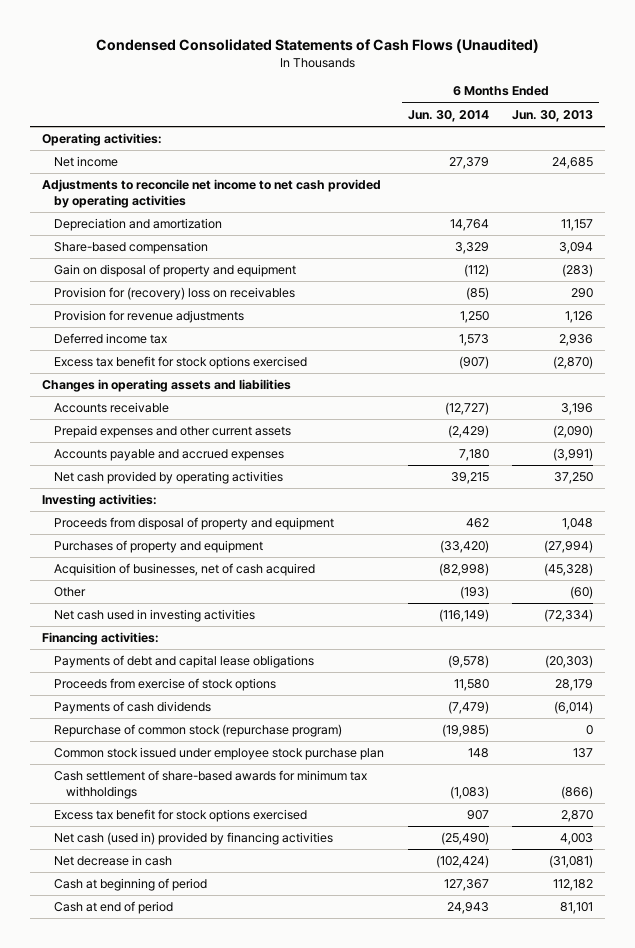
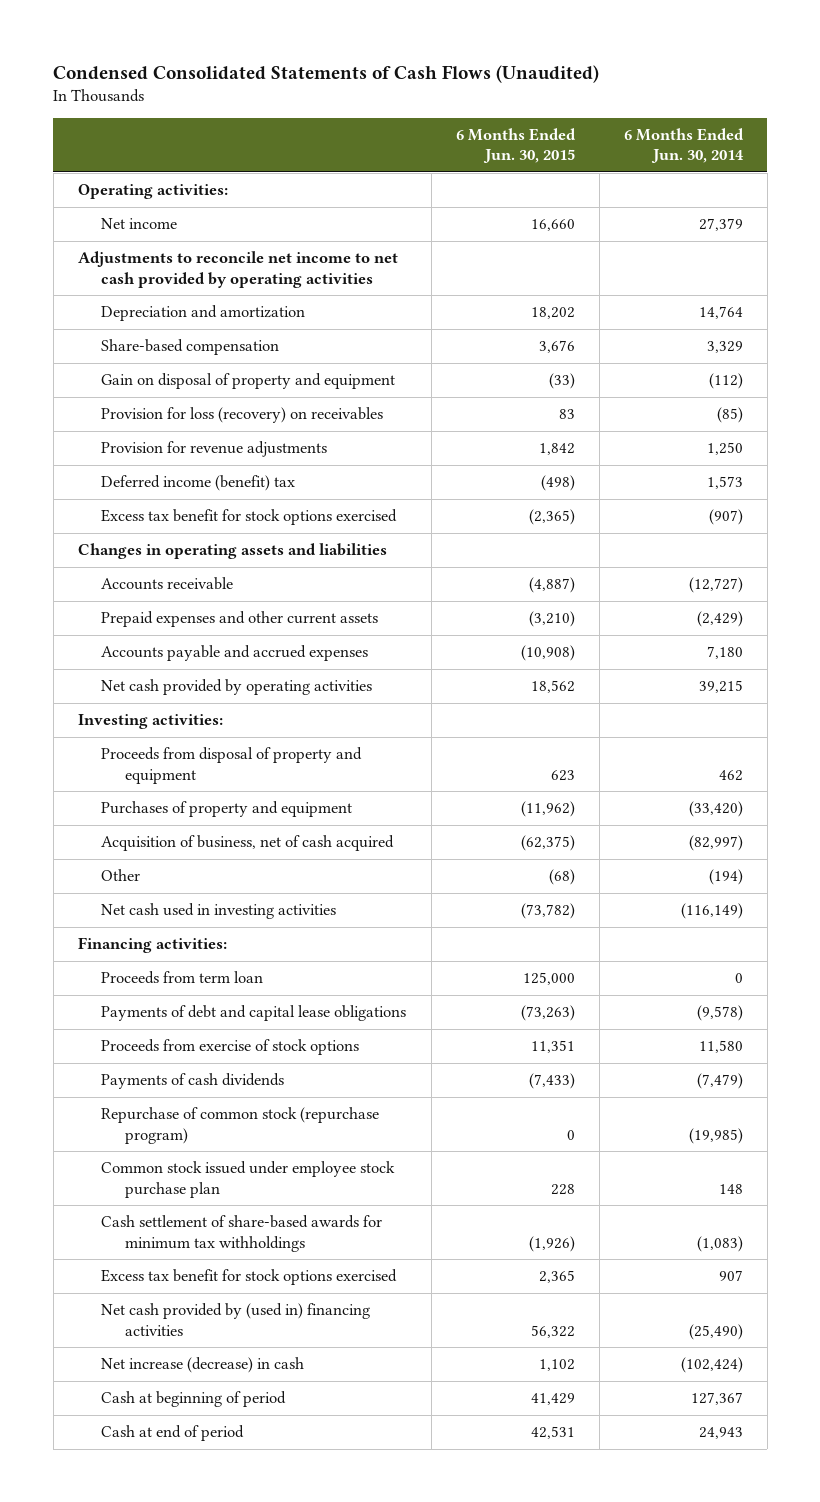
- | 6 Months Ended Jun. 30, 2014 | 6 Months Ended Jun. 30, 2013
+ | 6 Months Ended Jun. 30, 2015 | 6 Months Ended Jun. 30, 2014
- Provision for (recovery) loss on receivables | (85) | 290
+ Provision for loss (recovery) on receivables | 83 | (85)
- Deferred income tax | 1,573 | 2,936
+ Deferred income (benefit) tax | (498) | 1,573
- Acquisition of businesses, net of cash acquired | (82,998) | (45,328)
- Other | (193) | (60)
+ Acquisition of business, net of cash acquired | (62,375) | (82,997)
+ Other | (68) | (194)
+ Proceeds from term loan | 125,000 | 0
- Net cash (used in) provided by financing activities | (25,490) | 4,003
- Net decrease in cash | (102,424) | (31,081)
+ Net cash provided by (used in) financing activities | 56,322 | (25,490)
+ Net increase (decrease) in cash | 1,102 | (102,424)

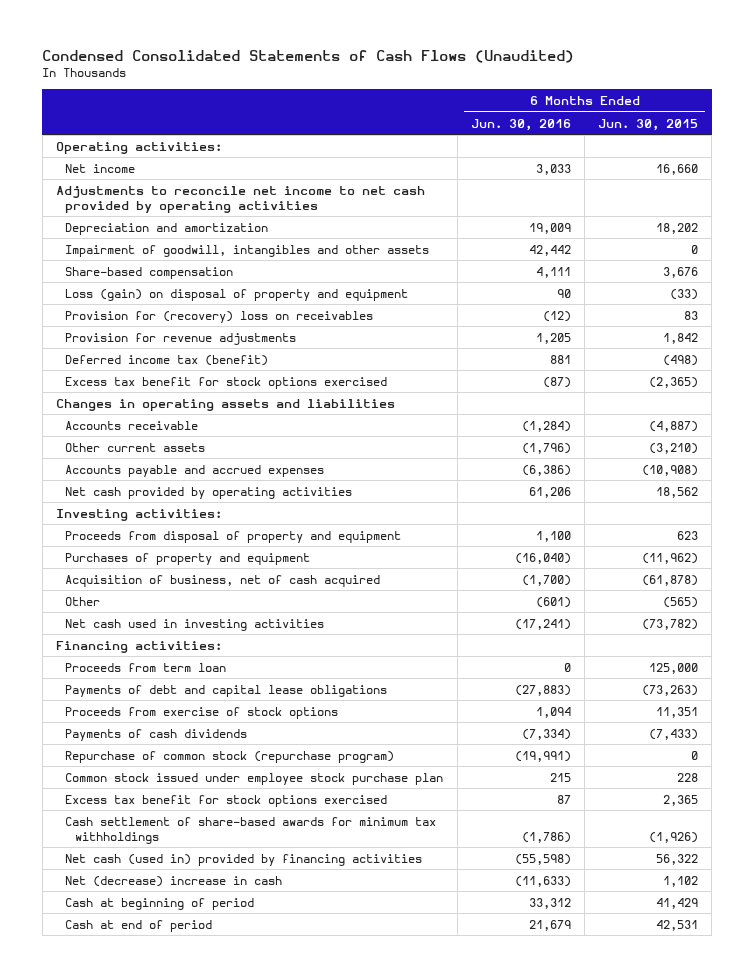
- | 6 Months Ended Jun. 30, 2015 | 6 Months Ended Jun. 30, 2014
+ | 6 Months Ended Jun. 30, 2016 | 6 Months Ended Jun. 30, 2015
+ Impairment of goodwill, intangibles and other assets | 42,442 | 0
- Gain on disposal of property and equipment | (33) | (112)
- Provision for loss (recovery) on receivables | 83 | (85)
+ Loss (gain) on disposal of property and equipment | 90 | (33)
+ Provision for (recovery) loss on receivables | (12) | 83
- Deferred income (benefit) tax | (498) | 1,573
+ Deferred income tax (benefit) | 881 | (498)
- Prepaid expenses and other current assets | (3,210) | (2,429)
+ Other current assets | (1,796) | (3,210)
- Acquisition of business, net of cash acquired | (62,375) | (82,997)
- Other | (68) | (194)
+ Acquisition of business, net of cash acquired | (1,700) | (61,878)
+ Other | (601) | (565)
- Net cash provided by (used in) financing activities | 56,322 | (25,490)
- Net increase (decrease) in cash | 1,102 | (102,424)
moved down: Cash settlement of share-based awards for minimum tax withholdings | (1,786) | (1,926)
+ Net cash (used in) provided by financing activities | (55,598) | 56,322
+ Net (decrease) increase in cash | (11,633) | 1,102

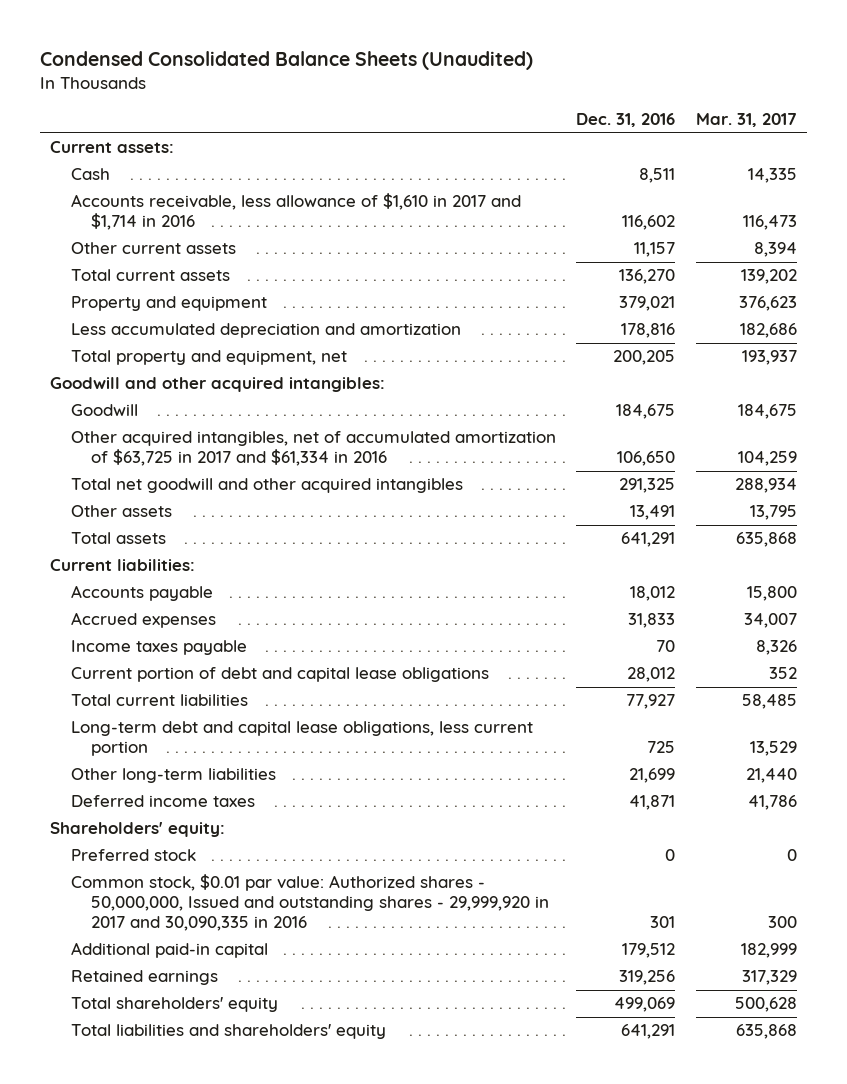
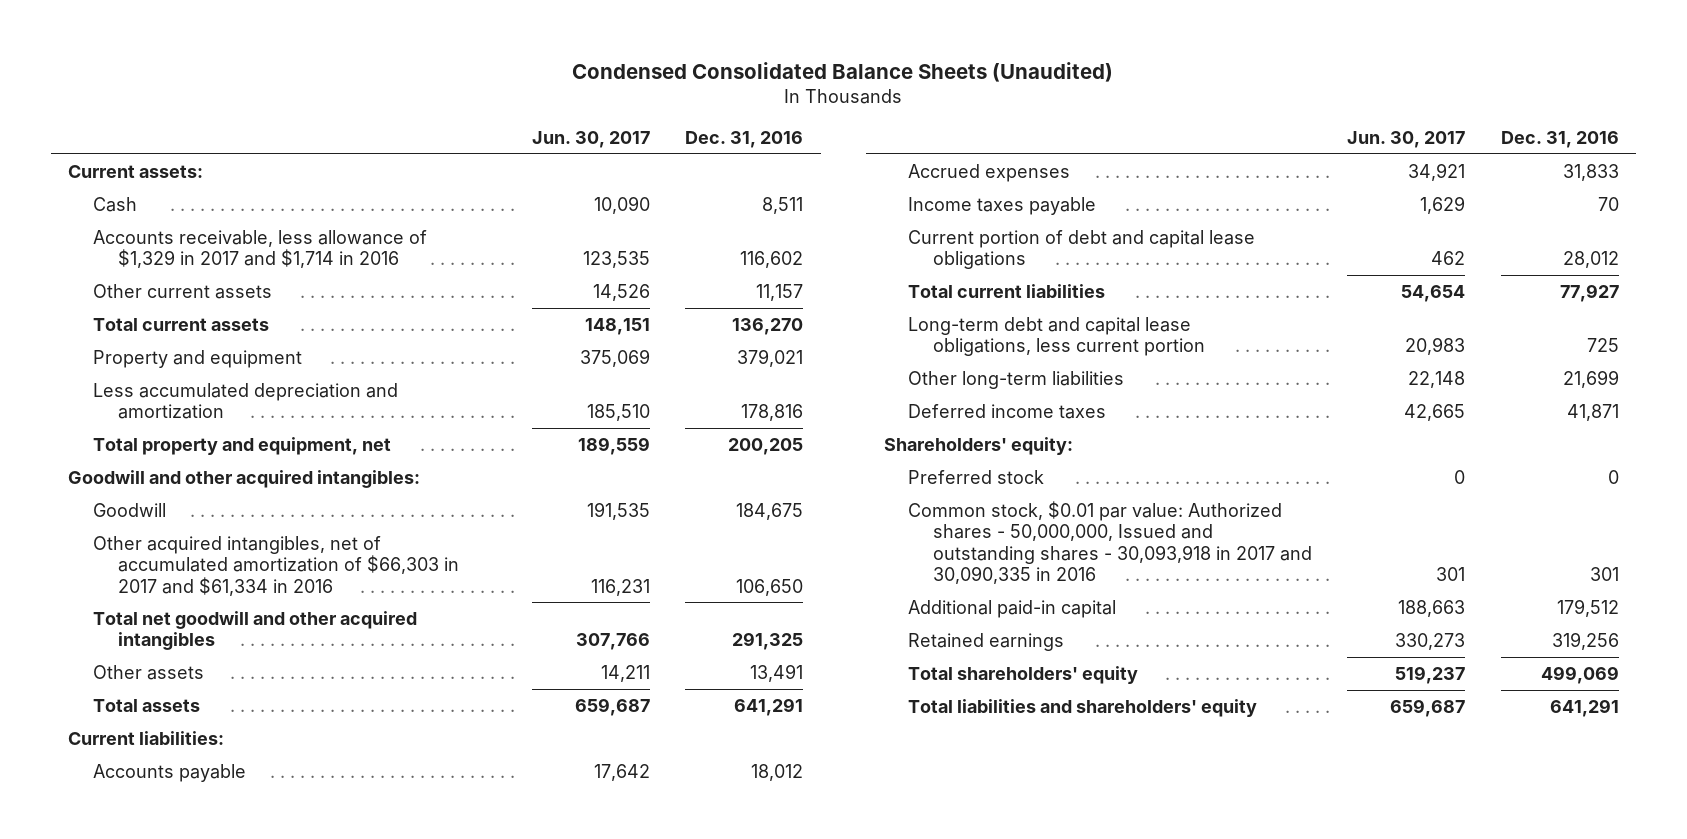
- | Dec. 31, 2016 | Mar. 31, 2017
+ | Jun. 30, 2017 | Dec. 31, 2016
- Accounts receivable, less allowance of $1,610 in 2017 and $1,714 in 2016 | 116,602 | 116,473
+ Accounts receivable, less allowance of $1,329 in 2017 and $1,714 in 2016 | 123,535 | 116,602
- Other acquired intangibles, net of accumulated amortization of $63,725 in 2017 and $61,334 in 2016 | 106,650 | 104,259
+ Other acquired intangibles, net of accumulated amortization of $66,303 in 2017 and $61,334 in 2016 | 116,231 | 106,650
- Common stock, $0.01 par value: Authorized shares - 50,000,000, Issued and outstanding shares - 29,999,920 in 2017 and 30,090,335 in 2016 | 301 | 300
+ Common stock, $0.01 par value: Authorized shares - 50,000,000, Issued and outstanding shares - 30,093,918 in 2017 and 30,090,335 in 2016 | 301 | 301

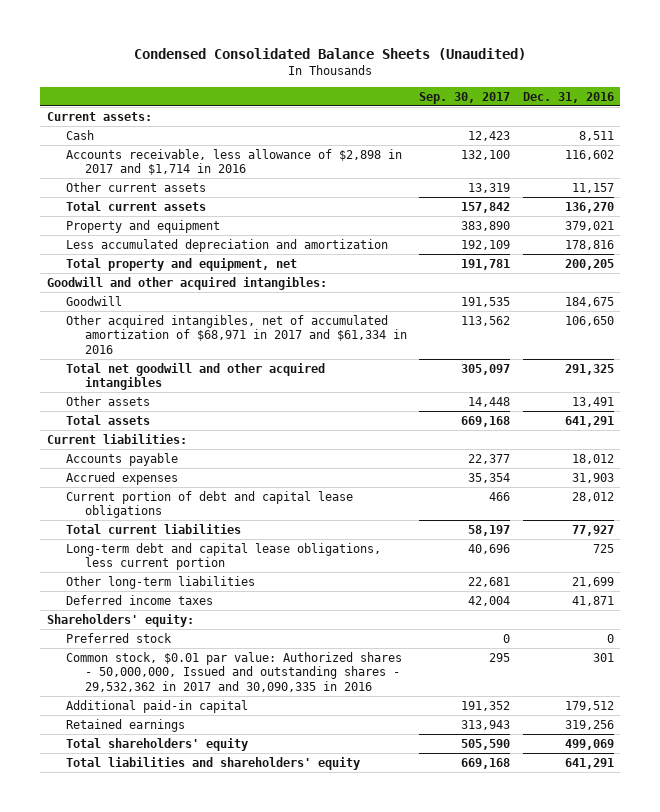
- | Jun. 30, 2017 | Dec. 31, 2016
+ | Sep. 30, 2017 | Dec. 31, 2016
- Accounts receivable, less allowance of $1,329 in 2017 and $1,714 in 2016 | 123,535 | 116,602
+ Accounts receivable, less allowance of $2,898 in 2017 and $1,714 in 2016 | 132,100 | 116,602
- Other acquired intangibles, net of accumulated amortization of $66,303 in 2017 and $61,334 in 2016 | 116,231 | 106,650
+ Other acquired intangibles, net of accumulated amortization of $68,971 in 2017 and $61,334 in 2016 | 113,562 | 106,650
- Accrued expenses | 34,921 | 31,833
- Income taxes payable | 1,629 | 70
+ Accrued expenses | 35,354 | 31,903
- Common stock, $0.01 par value: Authorized shares - 50,000,000, Issued and outstanding shares - 30,093,918 in 2017 and 30,090,335 in 2016 | 301 | 301
+ Common stock, $0.01 par value: Authorized shares - 50,000,000, Issued and outstanding shares - 29,532,362 in 2017 and 30,090,335 in 2016 | 295 | 301

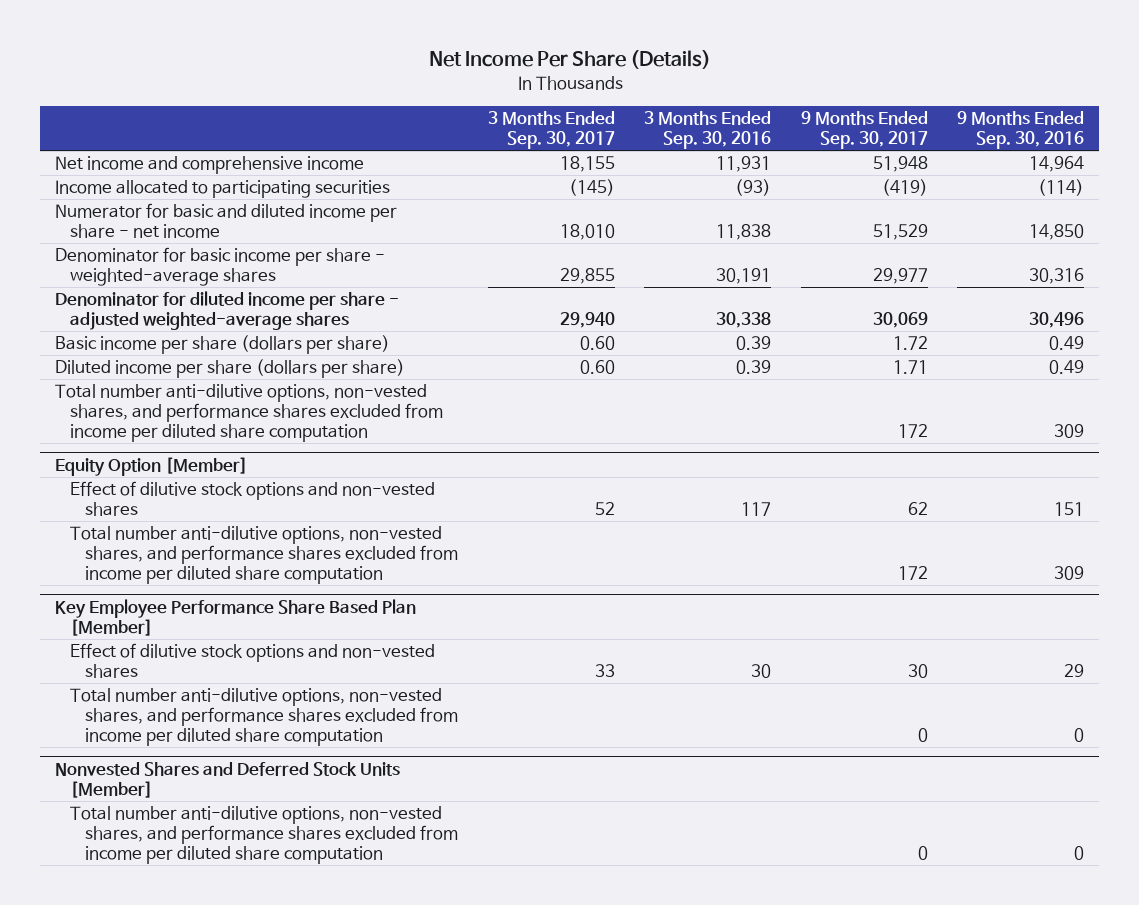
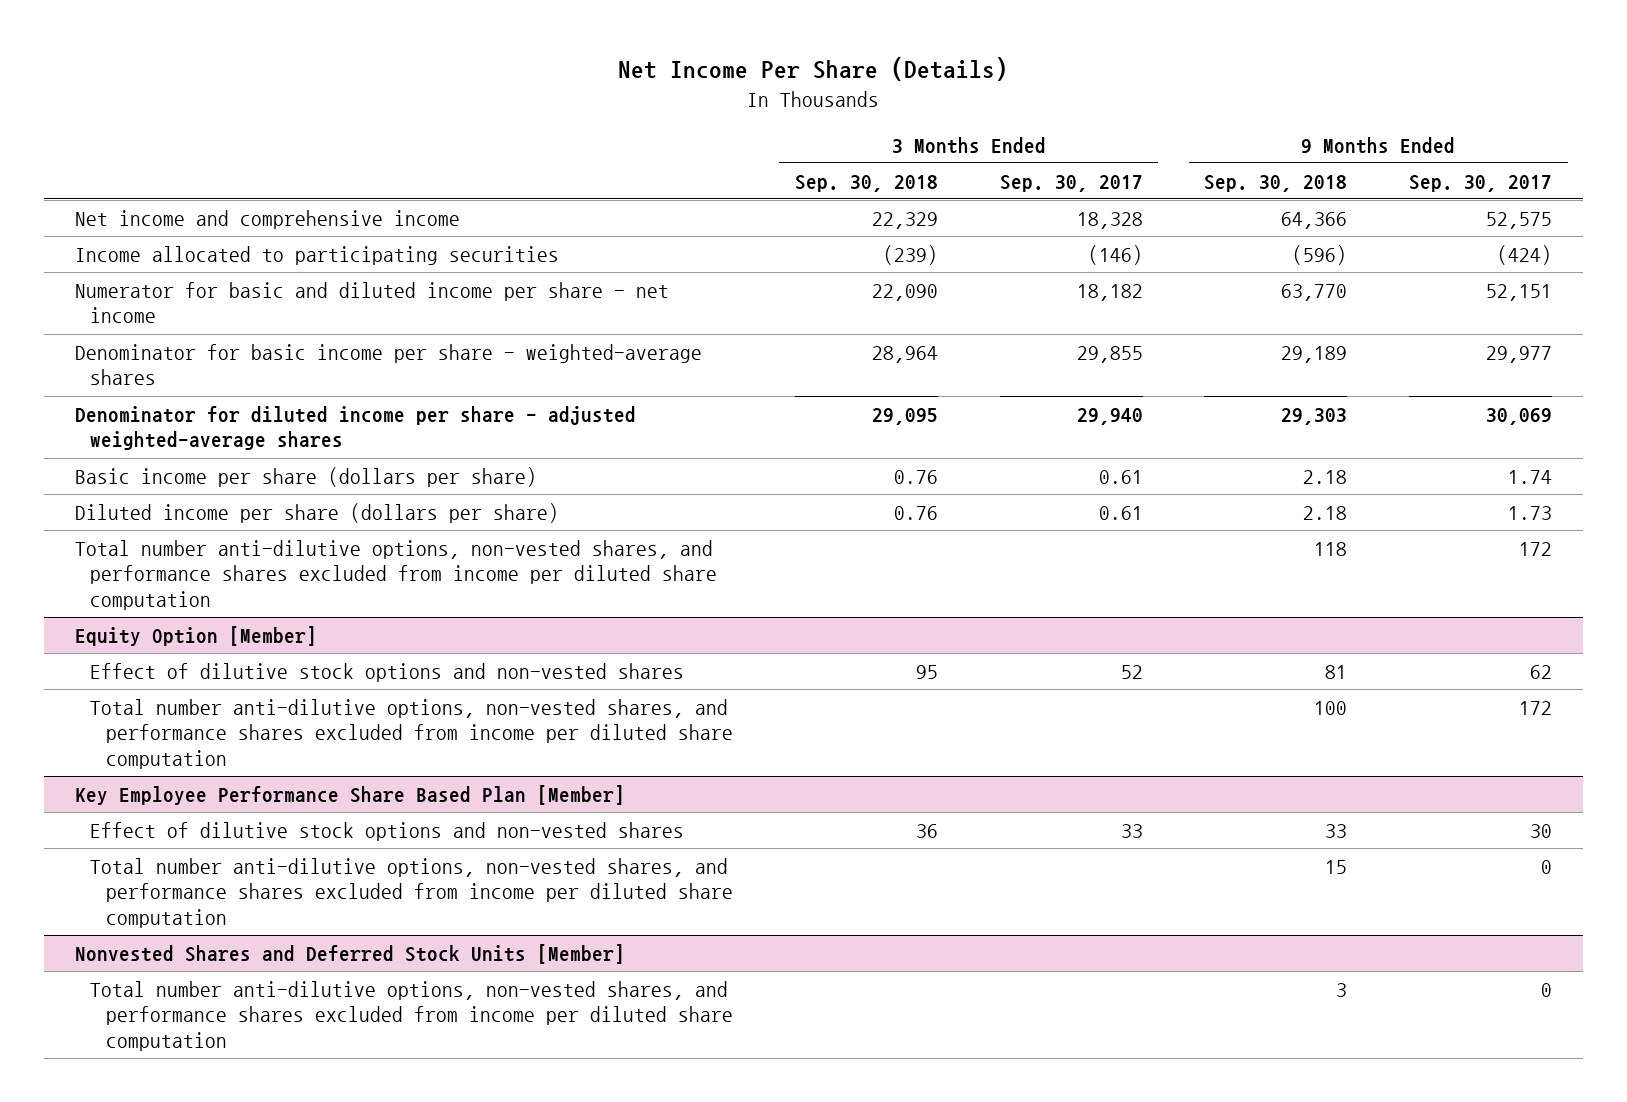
- | 3 Months Ended Sep. 30, 2017 | 3 Months Ended Sep. 30, 2016 | 9 Months Ended Sep. 30, 2017 | 9 Months Ended Sep. 30, 2016
+ | 3 Months Ended Sep. 30, 2018 | 3 Months Ended Sep. 30, 2017 | 9 Months Ended Sep. 30, 2018 | 9 Months Ended Sep. 30, 2017
- Net income and comprehensive income | 18,155 | 11,931 | 51,948 | 14,964
- Income allocated to participating securities | (145) | (93) | (419) | (114)
- Numerator for basic and diluted income per share - net income | 18,010 | 11,838 | 51,529 | 14,850
+ Net income and comprehensive income | 22,329 | 18,328 | 64,366 | 52,575
+ Income allocated to participating securities | (239) | (146) | (596) | (424)
+ Numerator for basic and diluted income per share - net income | 22,090 | 18,182 | 63,770 | 52,151
- Basic income per share (dollars per share) | 0.60 | 0.39 | 1.72 | 0.49
- Diluted income per share (dollars per share) | 0.60 | 0.39 | 1.71 | 0.49
+ Basic income per share (dollars per share) | 0.76 | 0.61 | 2.18 | 1.74
+ Diluted income per share (dollars per share) | 0.76 | 0.61 | 2.18 | 1.73

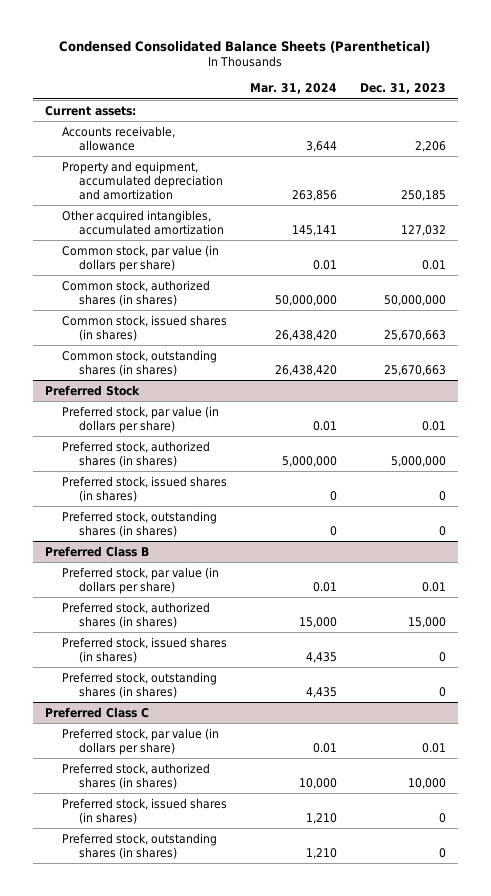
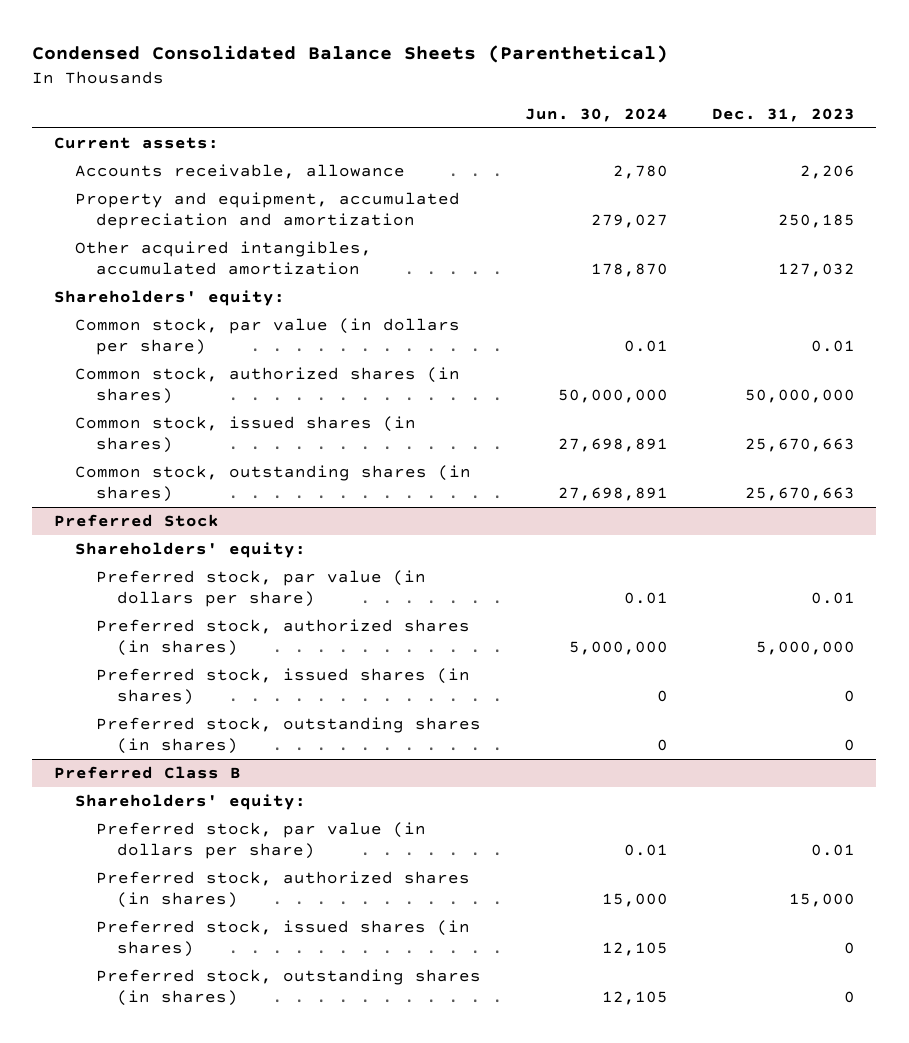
- | Mar. 31, 2024 | Dec. 31, 2023
+ | Jun. 30, 2024 | Dec. 31, 2023
+ Shareholders' equity:
@ Preferred Stock
+ Shareholders' equity:
@ Preferred Class B
+ Shareholders' equity:
- Preferred Class C
- Preferred stock, par value (in dollars per share) | 0.01 | 0.01
- Preferred stock, authorized shares (in shares) | 10,000 | 10,000
- Preferred stock, issued shares (in shares) | 1,210 | 0
- Preferred stock, outstanding shares (in shares) | 1,210 | 0

